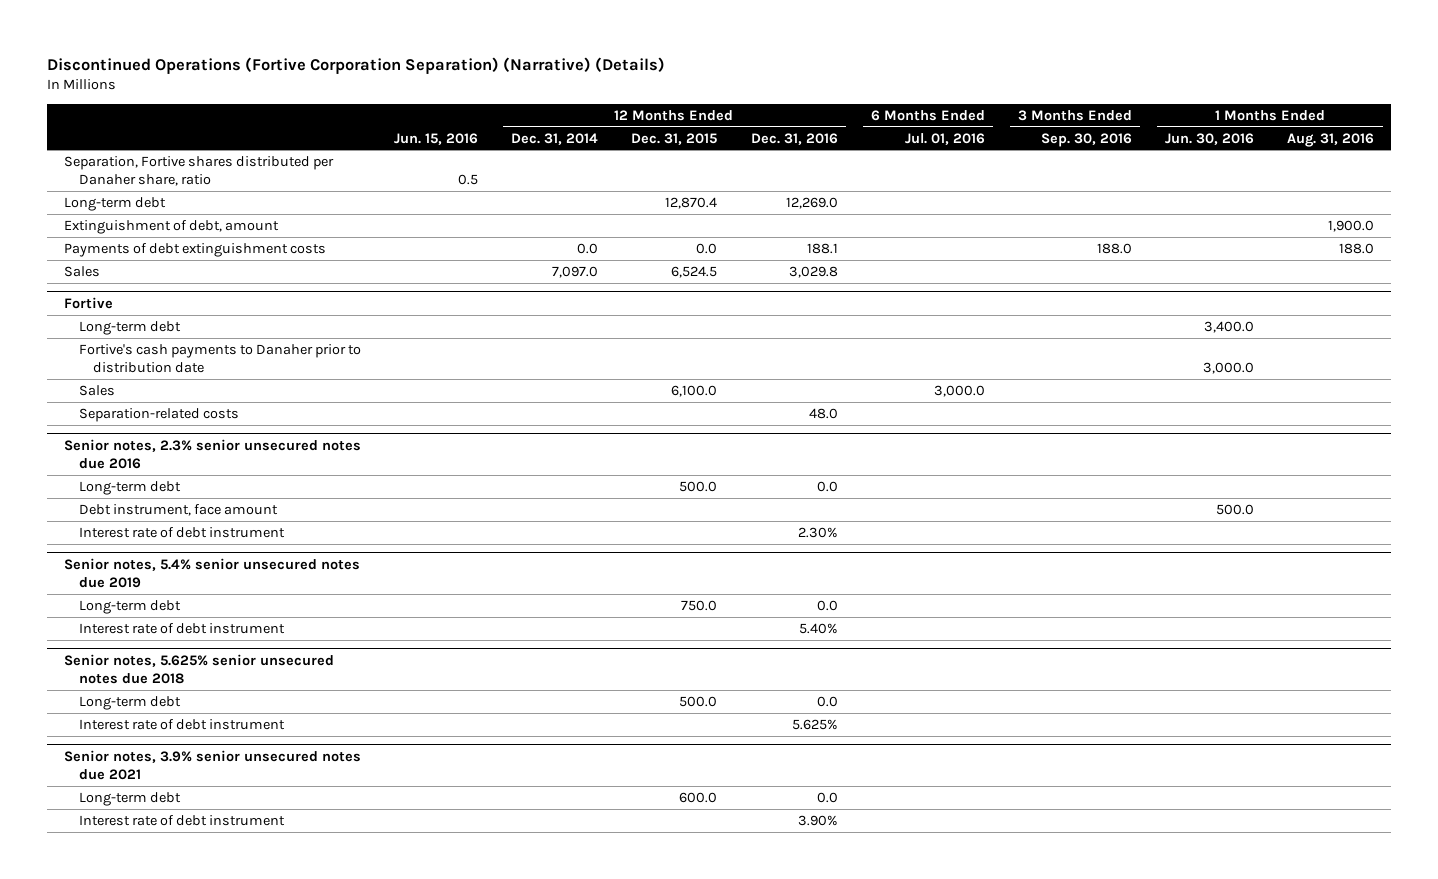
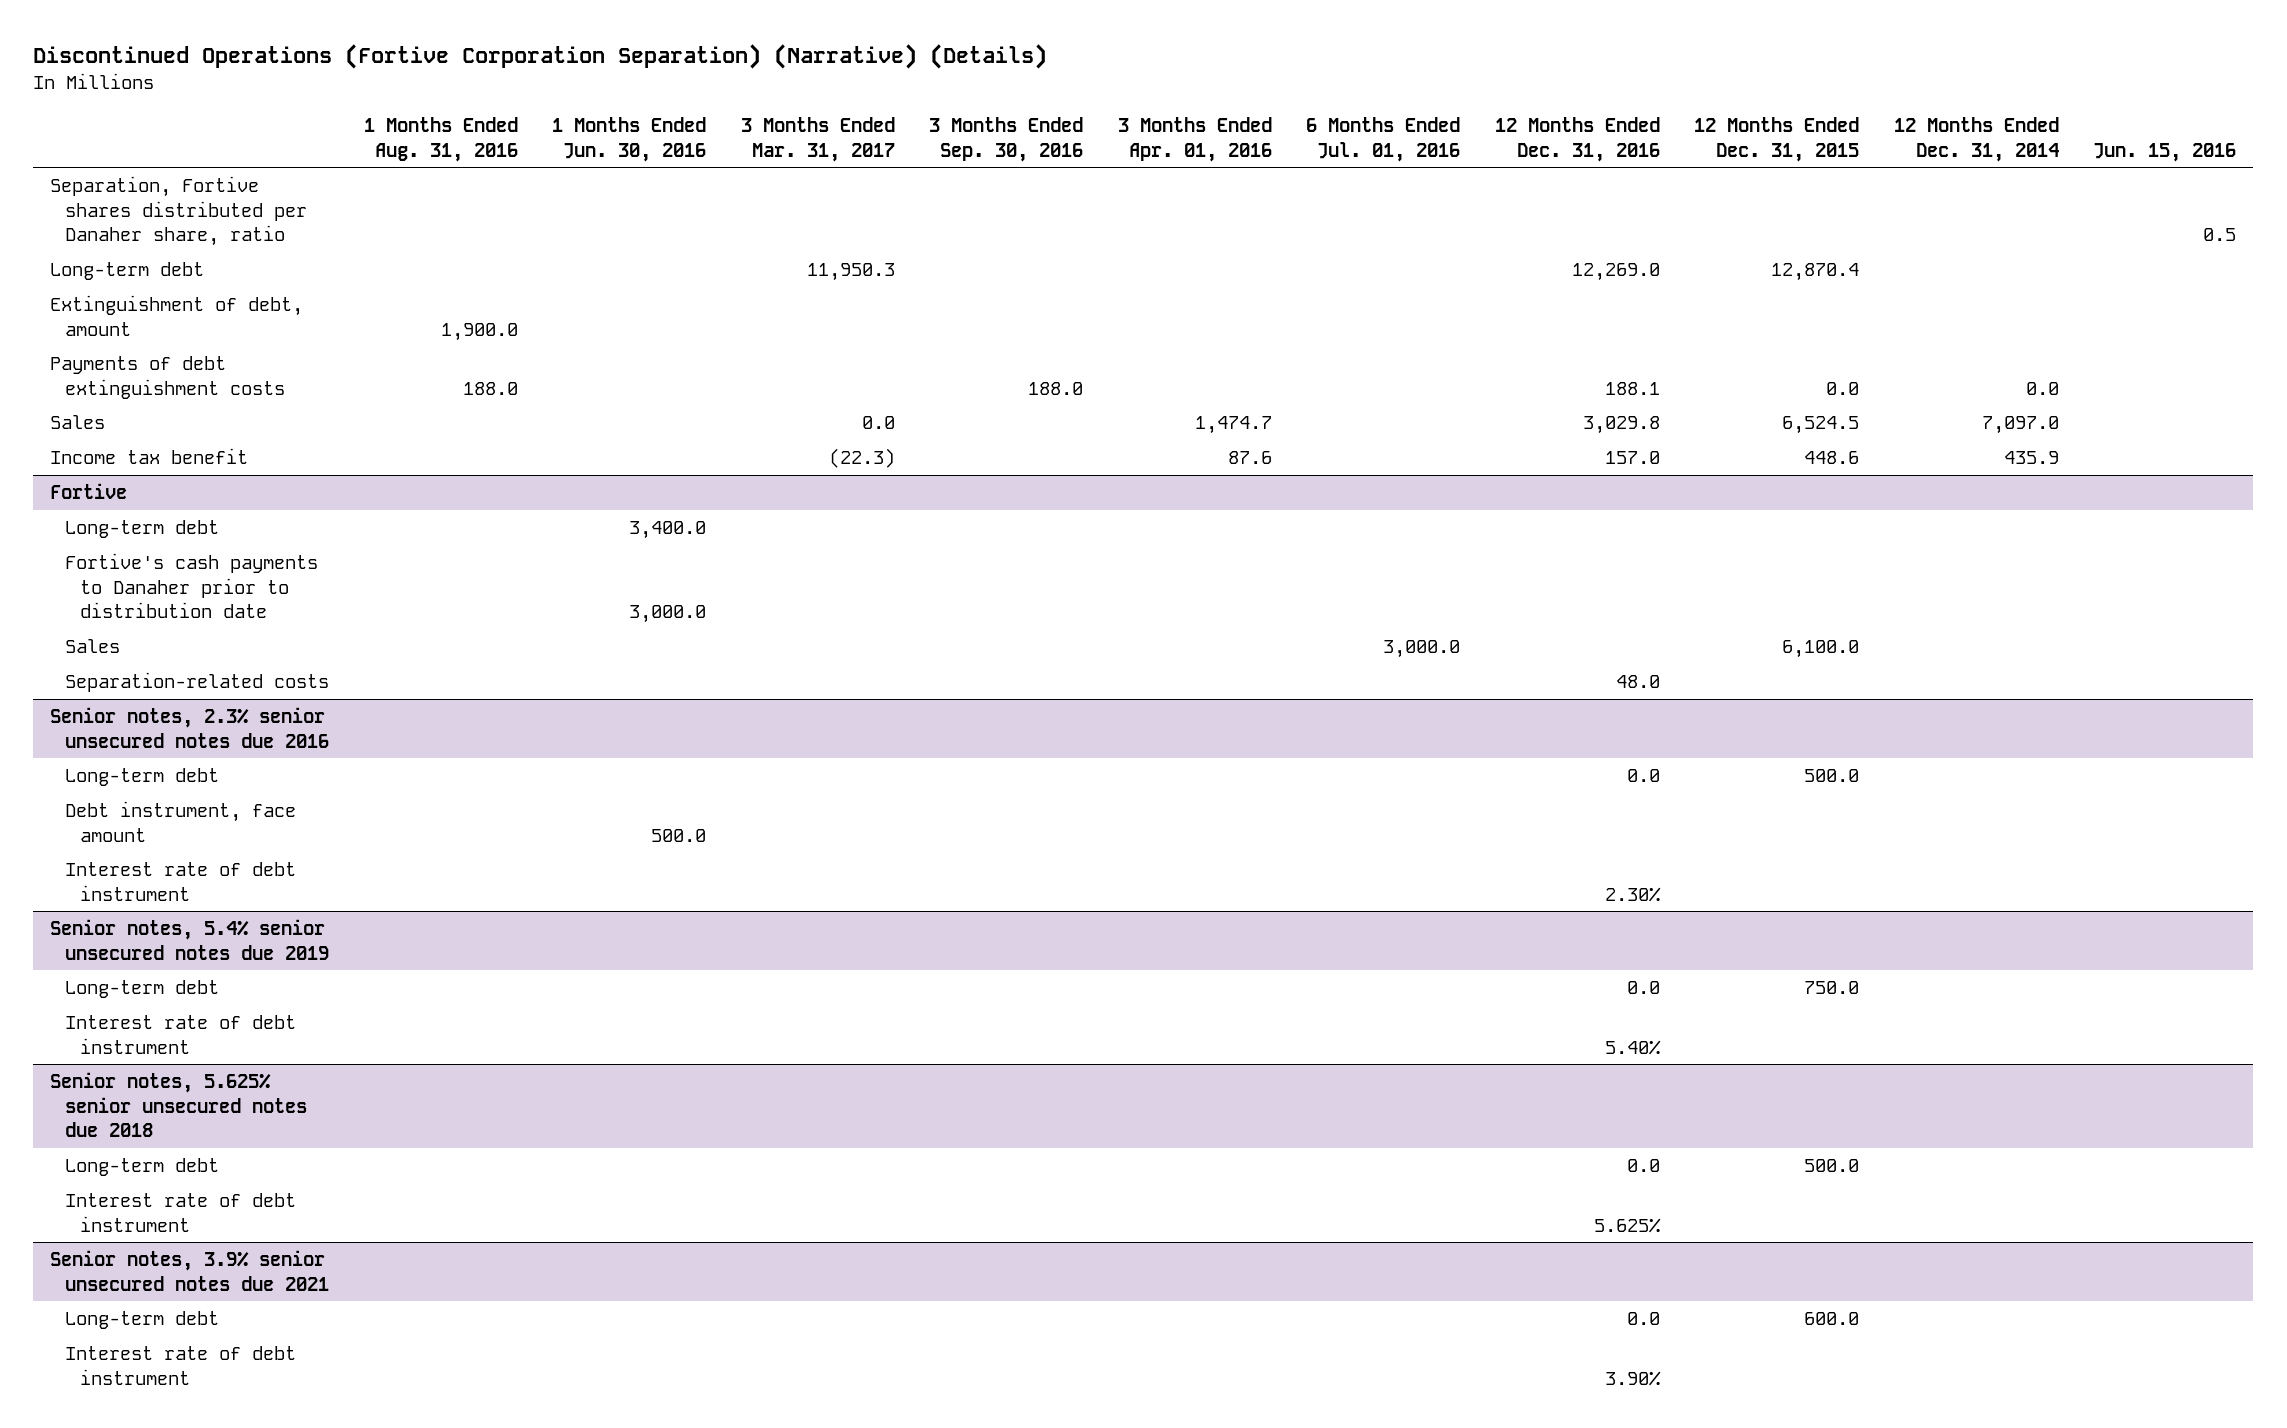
- | Jun. 15, 2016 | 12 Months Ended Dec. 31, 2014 | 12 Months Ended Dec. 31, 2015 | 12 Months Ended Dec. 31, 2016 | 6 Months Ended Jul. 01, 2016 | 3 Months Ended Sep. 30, 2016 | 1 Months Ended Jun. 30, 2016 | 1 Months Ended Aug. 31, 2016
+ | 1 Months Ended Aug. 31, 2016 | 1 Months Ended Jun. 30, 2016 | 3 Months Ended Mar. 31, 2017 | 3 Months Ended Sep. 30, 2016 | 3 Months Ended Apr. 01, 2016 | 6 Months Ended Jul. 01, 2016 | 12 Months Ended Dec. 31, 2016 | 12 Months Ended Dec. 31, 2015 | 12 Months Ended Dec. 31, 2014 | Jun. 15, 2016
+ Income tax benefit | | | (22.3) | | 87.6 | | 157.0 | 448.6 | 435.9 |

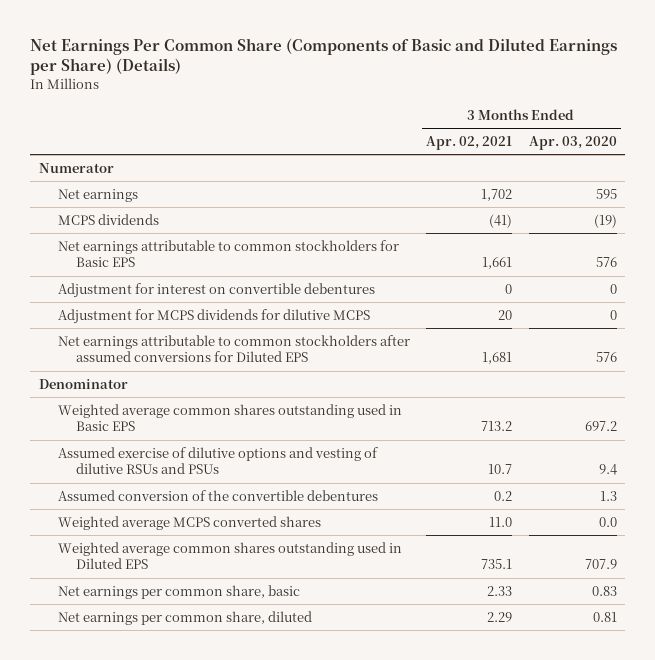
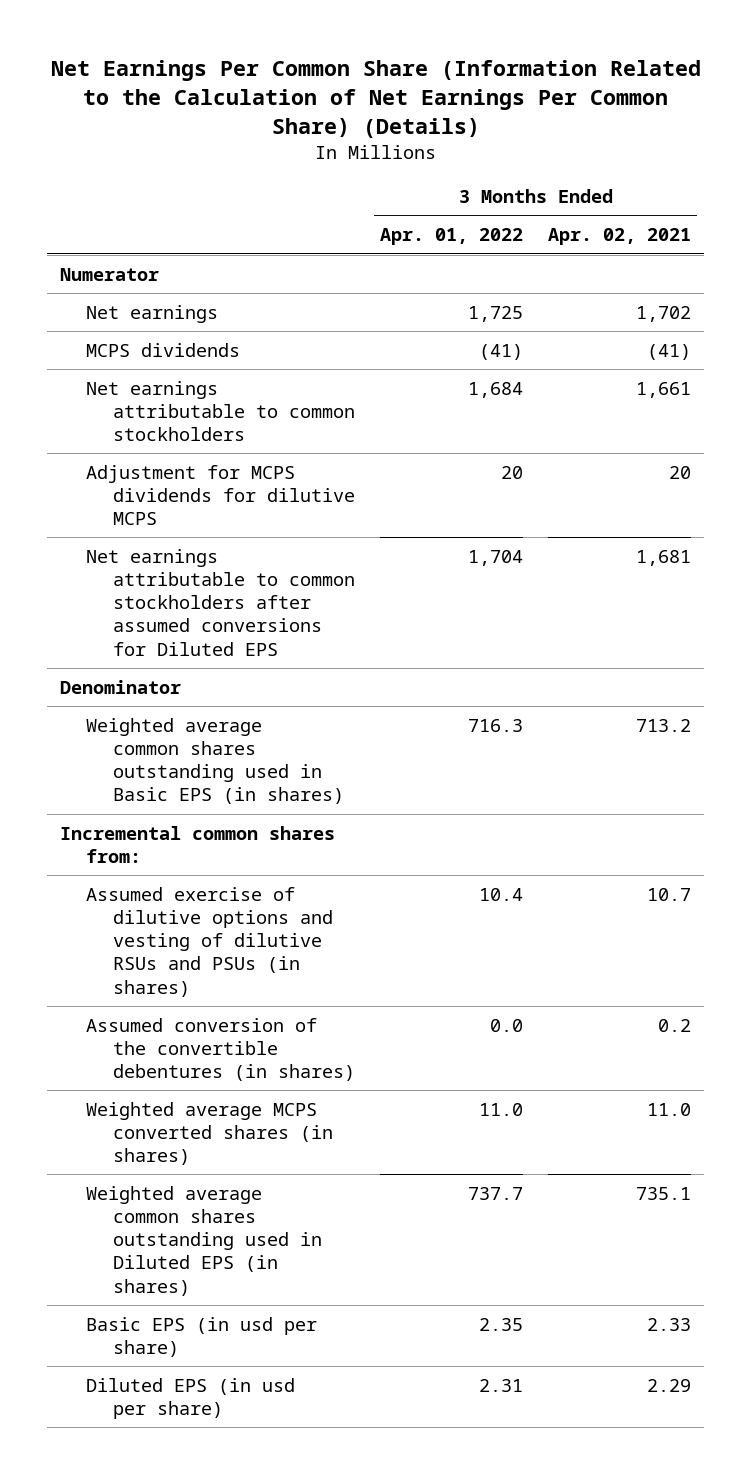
- Net Earnings Per Common Share (Components of Basic and Diluted Earnings per Share) (Details)
+ Net Earnings Per Common Share (Information Related to the Calculation of Net Earnings Per Common Share) (Details)
- | 3 Months Ended Apr. 02, 2021 | 3 Months Ended Apr. 03, 2020
+ | 3 Months Ended Apr. 01, 2022 | 3 Months Ended Apr. 02, 2021
- Net earnings attributable to common stockholders for Basic EPS | 1,661 | 576
- Adjustment for interest on convertible debentures | 0 | 0
+ Net earnings attributable to common stockholders | 1,684 | 1,661
- Weighted average common shares outstanding used in Basic EPS | 713.2 | 697.2
- Assumed exercise of dilutive options and vesting of dilutive RSUs and PSUs | 10.7 | 9.4
- Assumed conversion of the convertible debentures | 0.2 | 1.3
- Weighted average MCPS converted shares | 11.0 | 0.0
- Weighted average common shares outstanding used in Diluted EPS | 735.1 | 707.9
- Net earnings per common share, basic | 2.33 | 0.83
- Net earnings per common share, diluted | 2.29 | 0.81
+ Weighted average common shares outstanding used in Basic EPS (in shares) | 716.3 | 713.2
+ Incremental common shares from:
+ Assumed exercise of dilutive options and vesting of dilutive RSUs and PSUs (in shares) | 10.4 | 10.7
+ Assumed conversion of the convertible debentures (in shares) | 0.0 | 0.2
+ Weighted average MCPS converted shares (in shares) | 11.0 | 11.0
+ Weighted average common shares outstanding used in Diluted EPS (in shares) | 737.7 | 735.1
+ Basic EPS (in usd per share) | 2.35 | 2.33
+ Diluted EPS (in usd per share) | 2.31 | 2.29

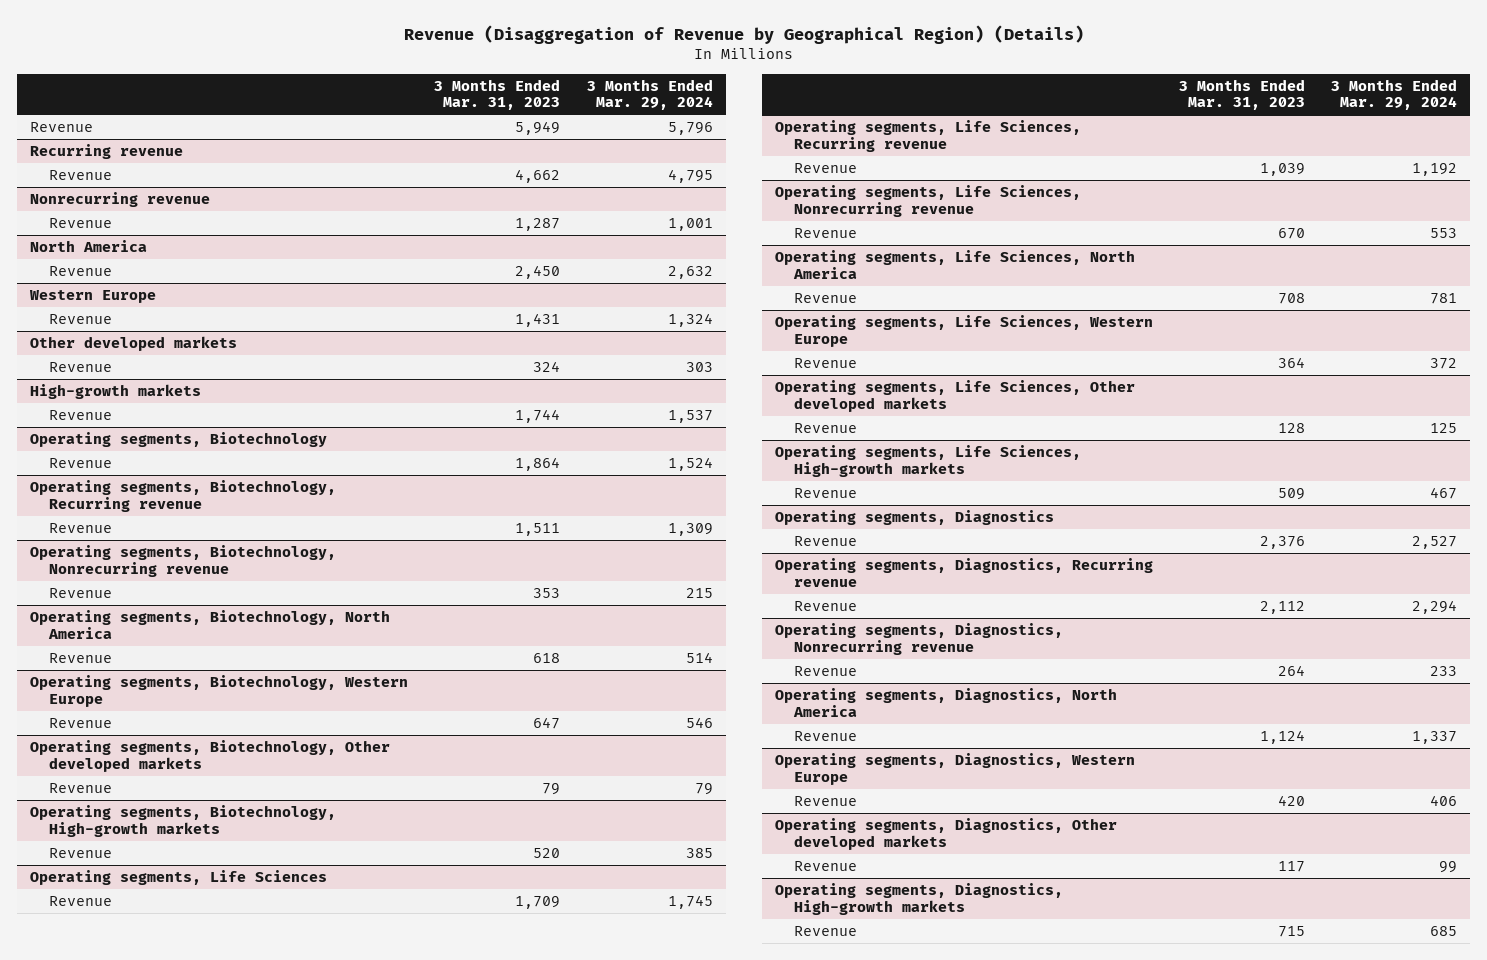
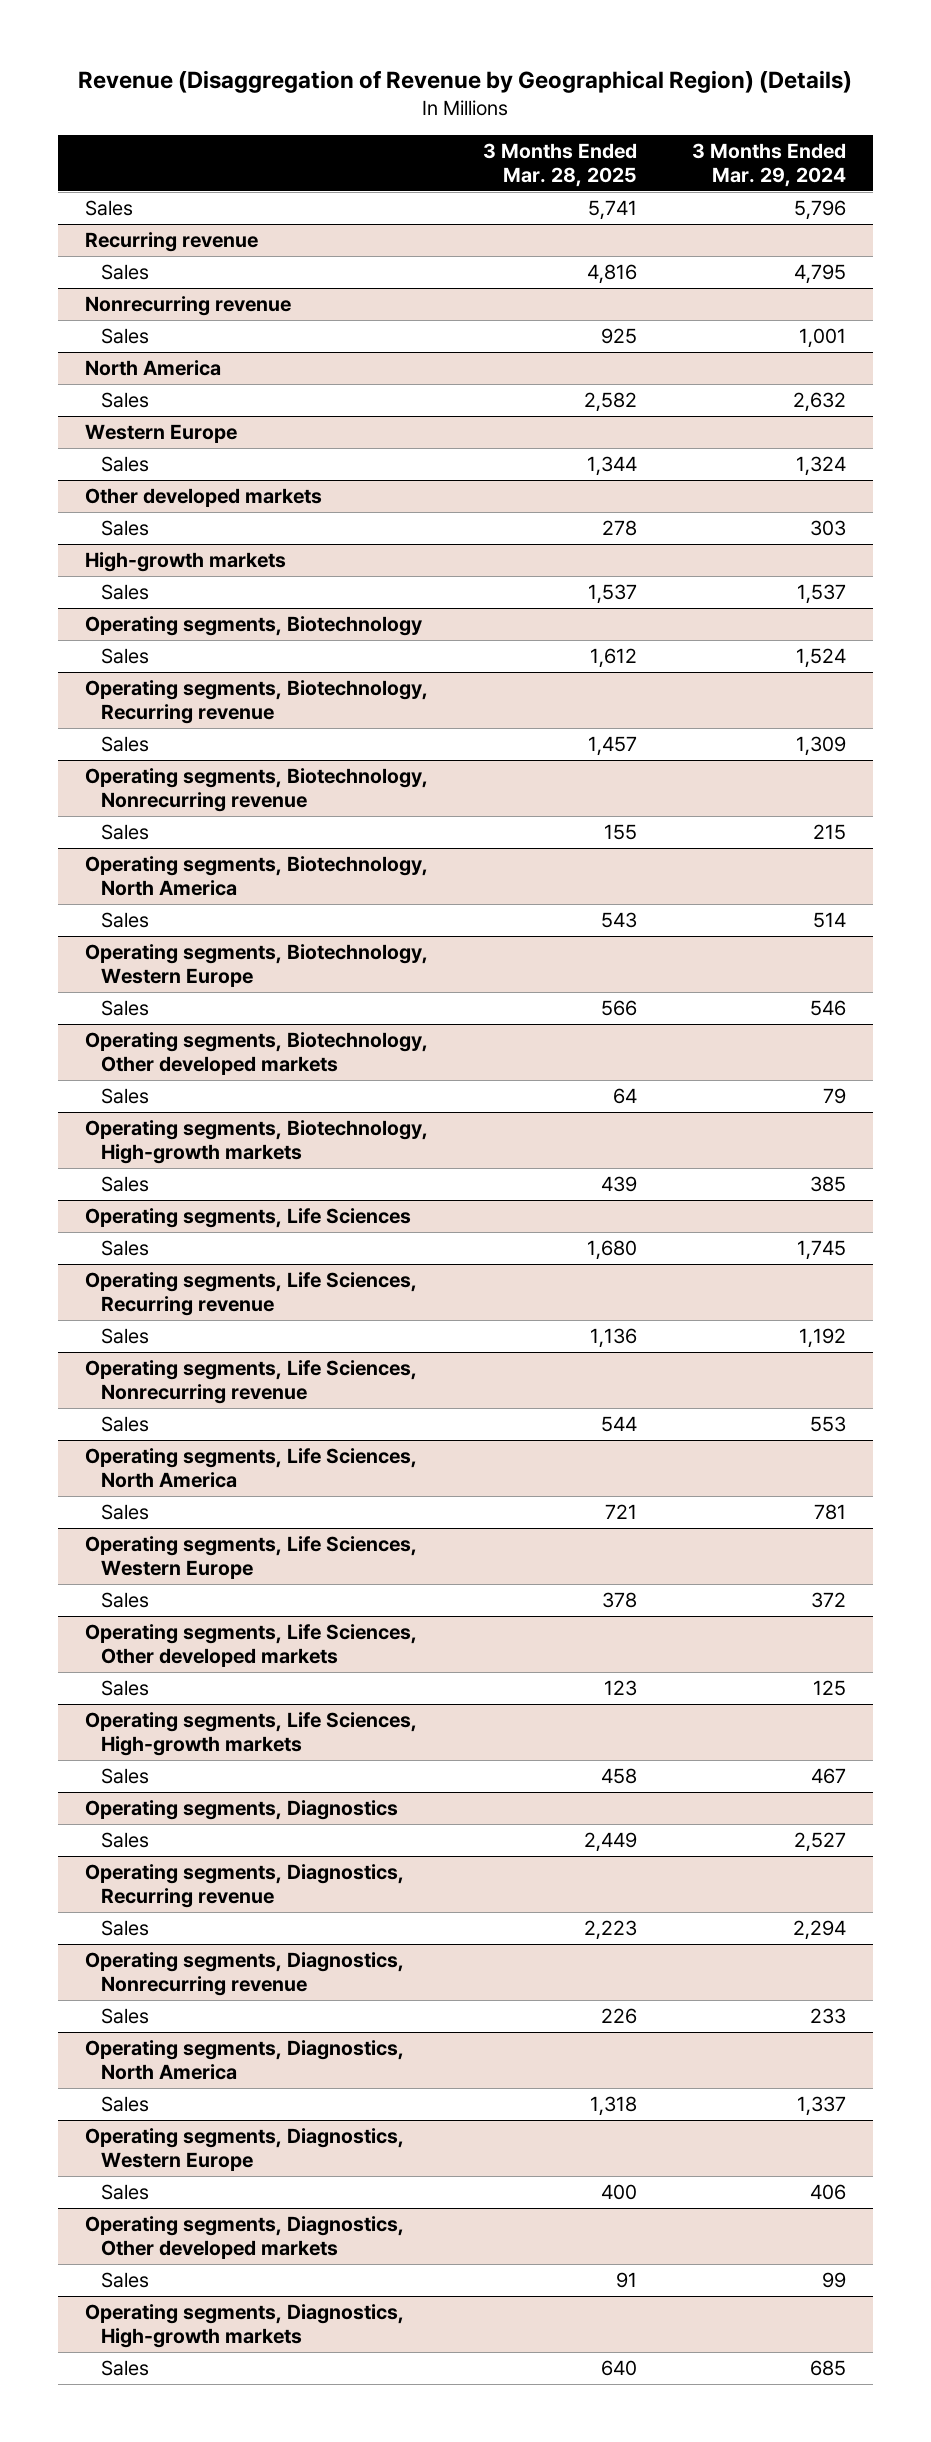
- | 3 Months Ended Mar. 31, 2023 | 3 Months Ended Mar. 29, 2024
+ | 3 Months Ended Mar. 28, 2025 | 3 Months Ended Mar. 29, 2024
- Revenue | 5,949 | 5,796
+ Sales | 5,741 | 5,796
@ Recurring revenue
- Revenue | 4,662 | 4,795
+ Sales | 4,816 | 4,795
@ Nonrecurring revenue
- Revenue | 1,287 | 1,001
+ Sales | 925 | 1,001
@ North America
- Revenue | 2,450 | 2,632
+ Sales | 2,582 | 2,632
@ Western Europe
- Revenue | 1,431 | 1,324
+ Sales | 1,344 | 1,324
@ Other developed markets
- Revenue | 324 | 303
+ Sales | 278 | 303
@ High-growth markets
- Revenue | 1,744 | 1,537
+ Sales | 1,537 | 1,537
@ Operating segments, Biotechnology
- Revenue | 1,864 | 1,524
+ Sales | 1,612 | 1,524
@ Operating segments, Biotechnology, Recurring revenue
- Revenue | 1,511 | 1,309
+ Sales | 1,457 | 1,309
@ Operating segments, Biotechnology, Nonrecurring revenue
- Revenue | 353 | 215
+ Sales | 155 | 215
@ Operating segments, Biotechnology, North America
- Revenue | 618 | 514
+ Sales | 543 | 514
@ Operating segments, Biotechnology, Western Europe
- Revenue | 647 | 546
+ Sales | 566 | 546
@ Operating segments, Biotechnology, Other developed markets
- Revenue | 79 | 79
+ Sales | 64 | 79
@ Operating segments, Biotechnology, High-growth markets
- Revenue | 520 | 385
+ Sales | 439 | 385
@ Operating segments, Life Sciences
- Revenue | 1,709 | 1,745
+ Sales | 1,680 | 1,745
@ Operating segments, Life Sciences, Recurring revenue
- Revenue | 1,039 | 1,192
+ Sales | 1,136 | 1,192
@ Operating segments, Life Sciences, Nonrecurring revenue
- Revenue | 670 | 553
+ Sales | 544 | 553
@ Operating segments, Life Sciences, North America
- Revenue | 708 | 781
+ Sales | 721 | 781
@ Operating segments, Life Sciences, Western Europe
- Revenue | 364 | 372
+ Sales | 378 | 372
@ Operating segments, Life Sciences, Other developed markets
- Revenue | 128 | 125
+ Sales | 123 | 125
@ Operating segments, Life Sciences, High-growth markets
- Revenue | 509 | 467
+ Sales | 458 | 467
@ Operating segments, Diagnostics
- Revenue | 2,376 | 2,527
+ Sales | 2,449 | 2,527
@ Operating segments, Diagnostics, Recurring revenue
- Revenue | 2,112 | 2,294
+ Sales | 2,223 | 2,294
@ Operating segments, Diagnostics, Nonrecurring revenue
- Revenue | 264 | 233
+ Sales | 226 | 233
@ Operating segments, Diagnostics, North America
- Revenue | 1,124 | 1,337
+ Sales | 1,318 | 1,337
@ Operating segments, Diagnostics, Western Europe
- Revenue | 420 | 406
+ Sales | 400 | 406
@ Operating segments, Diagnostics, Other developed markets
- Revenue | 117 | 99
+ Sales | 91 | 99
@ Operating segments, Diagnostics, High-growth markets
- Revenue | 715 | 685
+ Sales | 640 | 685

